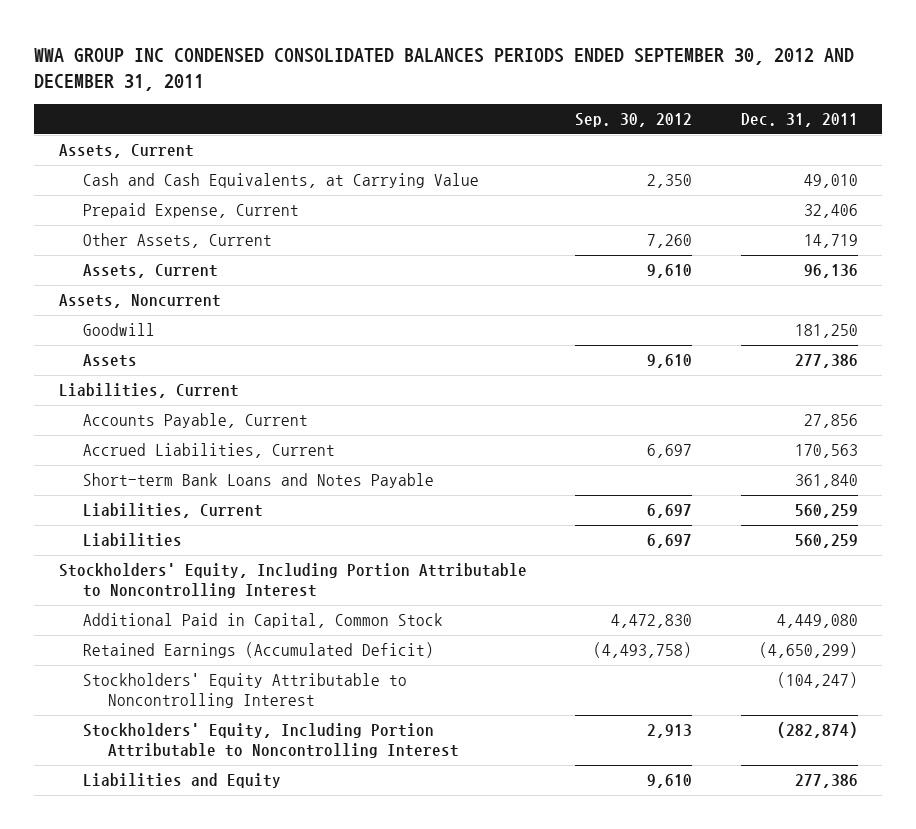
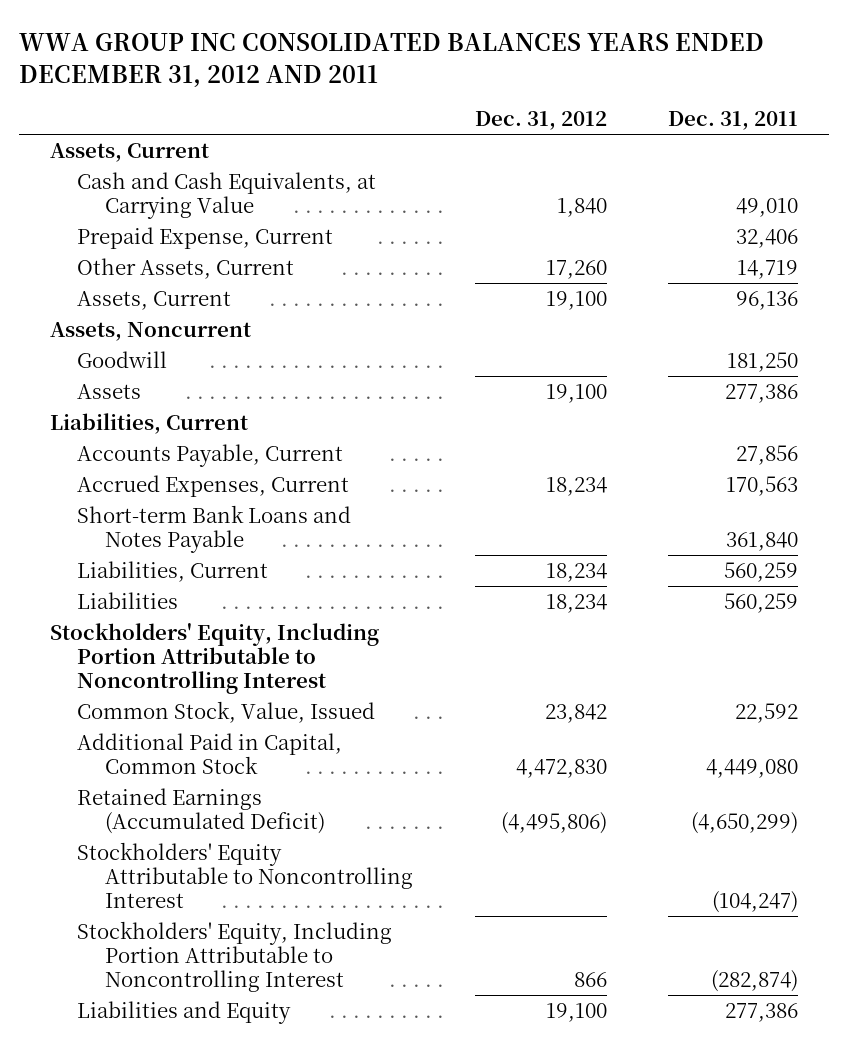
- WWA GROUP INC CONDENSED CONSOLIDATED BALANCES PERIODS ENDED SEPTEMBER 30, 2012 AND DECEMBER 31, 2011
+ WWA GROUP INC CONSOLIDATED BALANCES YEARS ENDED DECEMBER 31, 2012 AND 2011
- | Sep. 30, 2012 | Dec. 31, 2011
+ | Dec. 31, 2012 | Dec. 31, 2011
- Accrued Liabilities, Current | 6,697 | 170,563
+ Accrued Expenses, Current | 18,234 | 170,563
+ Common Stock, Value, Issued | 23,842 | 22,592

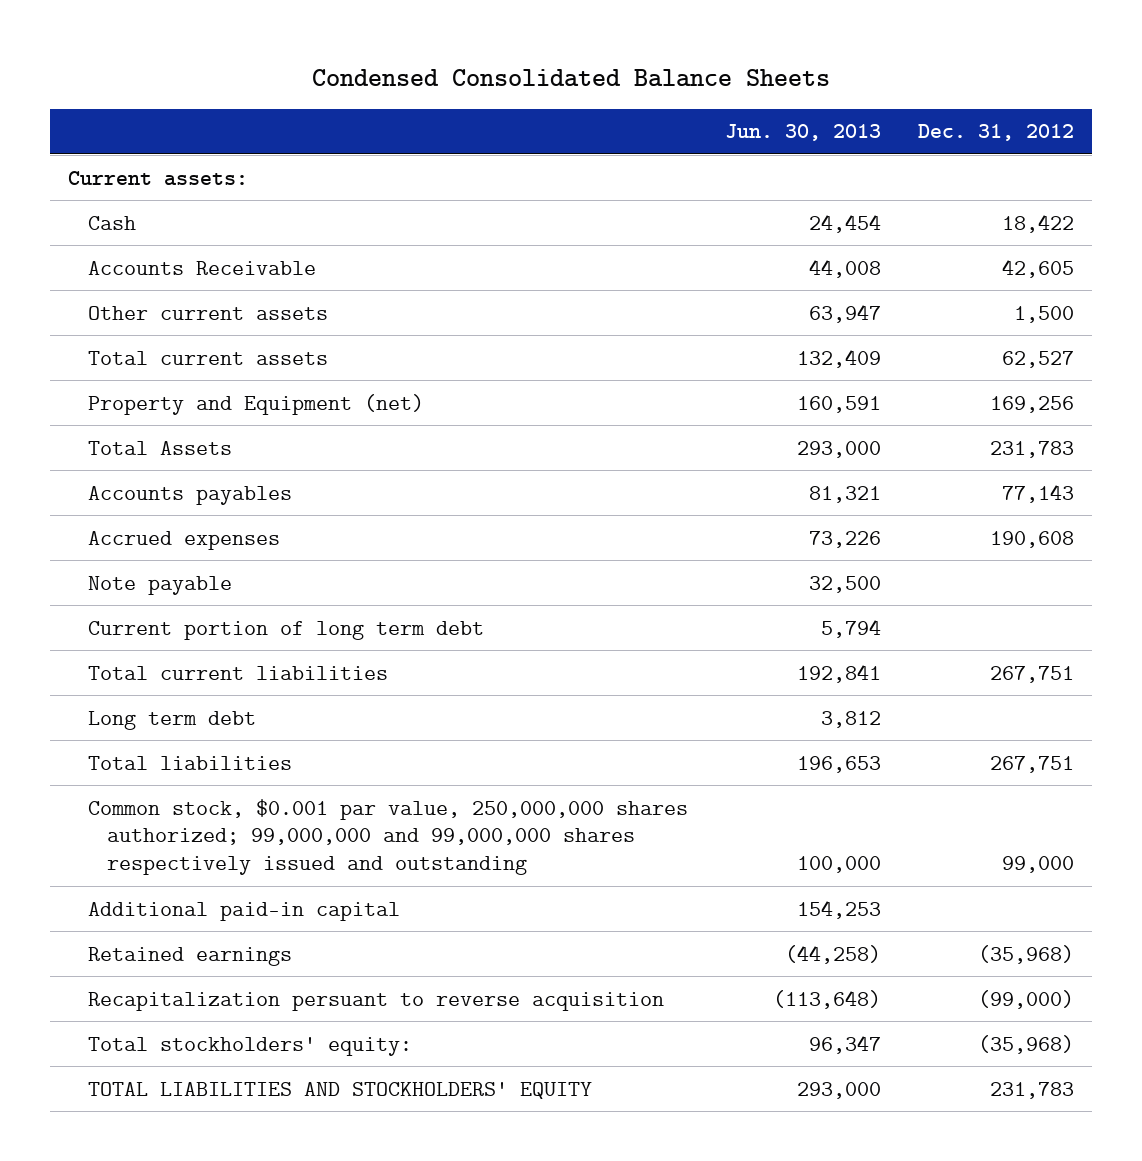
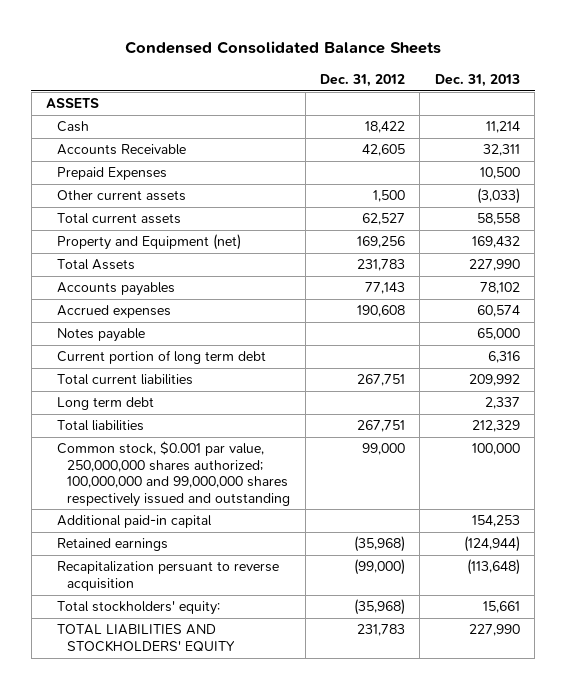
- | Jun. 30, 2013 | Dec. 31, 2012
+ | Dec. 31, 2012 | Dec. 31, 2013
- Current assets:
+ ASSETS
+ Prepaid Expenses | | 10,500
- Note payable | 32,500 |
+ Notes payable | | 65,000
- Common stock, $0.001 par value, 250,000,000 shares authorized; 99,000,000 and 99,000,000 shares respectively issued and outstanding | 100,000 | 99,000
+ Common stock, $0.001 par value, 250,000,000 shares authorized; 100,000,000 and 99,000,000 shares respectively issued and outstanding | 99,000 | 100,000

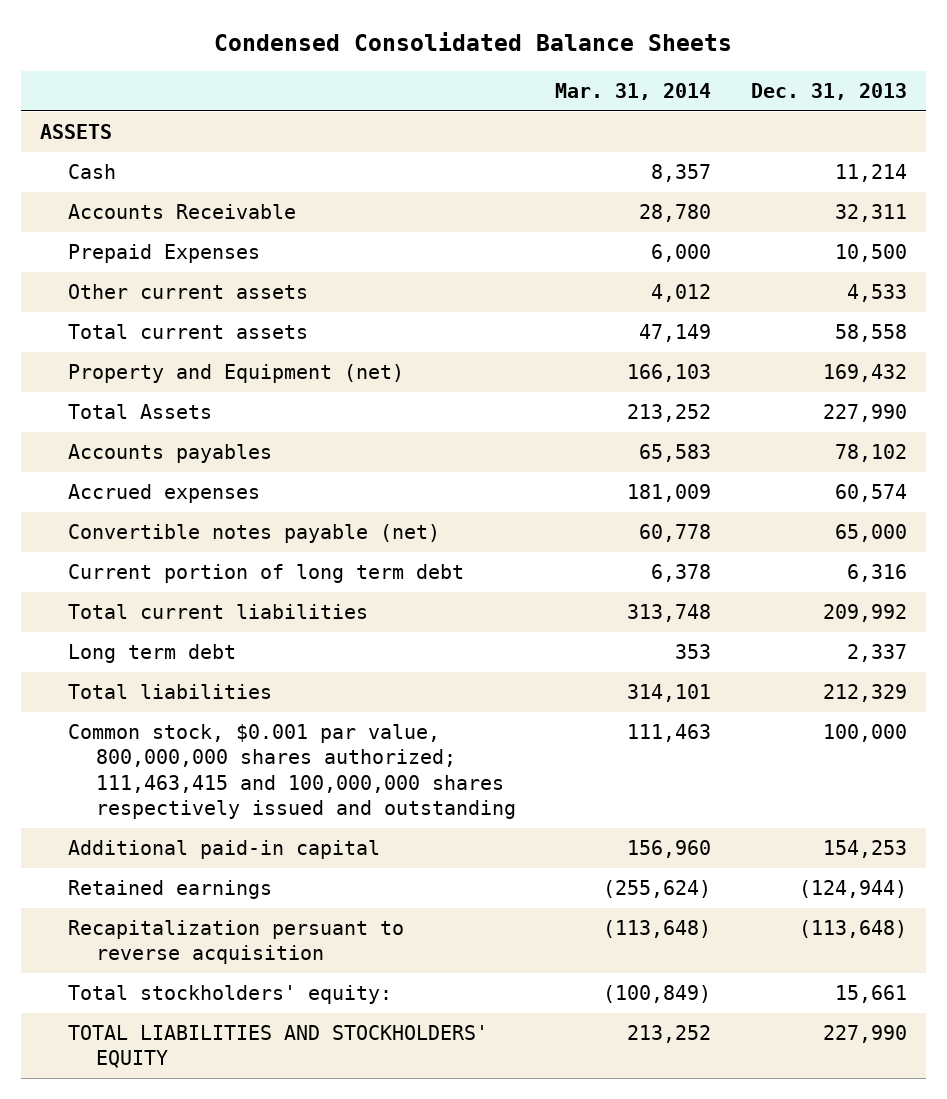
- | Dec. 31, 2012 | Dec. 31, 2013
+ | Mar. 31, 2014 | Dec. 31, 2013
- Other current assets | 1,500 | (3,033)
+ Other current assets | 4,012 | 4,533
- Notes payable | | 65,000
+ Convertible notes payable (net) | 60,778 | 65,000
- Common stock, $0.001 par value, 250,000,000 shares authorized; 100,000,000 and 99,000,000 shares respectively issued and outstanding | 99,000 | 100,000
+ Common stock, $0.001 par value, 800,000,000 shares authorized; 111,463,415 and 100,000,000 shares respectively issued and outstanding | 111,463 | 100,000

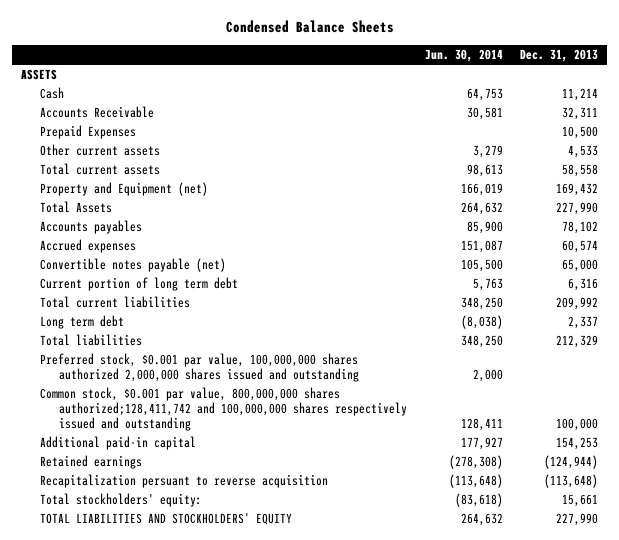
- Condensed Consolidated Balance Sheets
+ Condensed Balance Sheets
- | Mar. 31, 2014 | Dec. 31, 2013
+ | Jun. 30, 2014 | Dec. 31, 2013
- Common stock, $0.001 par value, 800,000,000 shares authorized; 111,463,415 and 100,000,000 shares respectively issued and outstanding | 111,463 | 100,000
+ Preferred stock, $0.001 par value, 100,000,000 shares authorized 2,000,000 shares issued and outstanding | 2,000 |
+ Common stock, $0.001 par value, 800,000,000 shares authorized;128,411,742 and 100,000,000 shares respectively issued and outstanding | 128,411 | 100,000

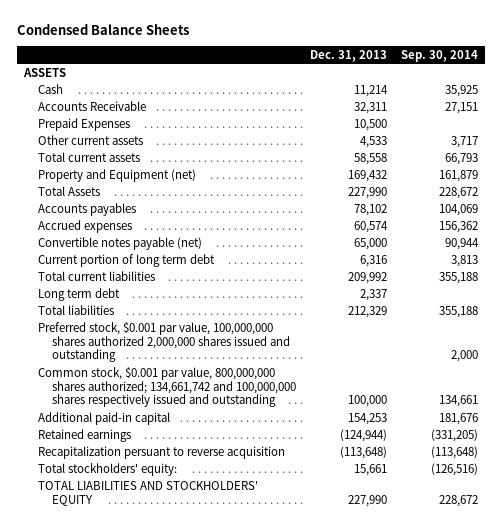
- | Jun. 30, 2014 | Dec. 31, 2013
+ | Dec. 31, 2013 | Sep. 30, 2014
- Common stock, $0.001 par value, 800,000,000 shares authorized;128,411,742 and 100,000,000 shares respectively issued and outstanding | 128,411 | 100,000
+ Common stock, $0.001 par value, 800,000,000 shares authorized; 134,661,742 and 100,000,000 shares respectively issued and outstanding | 100,000 | 134,661

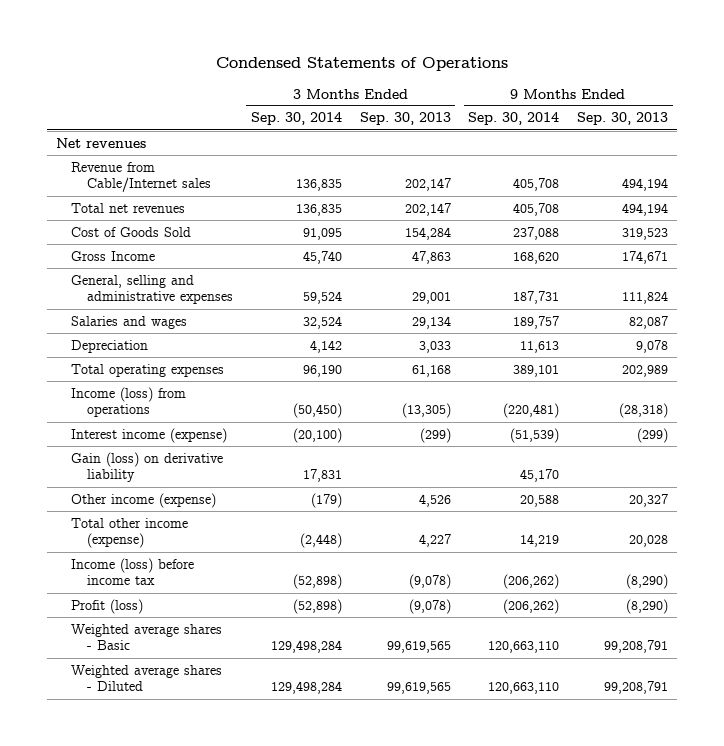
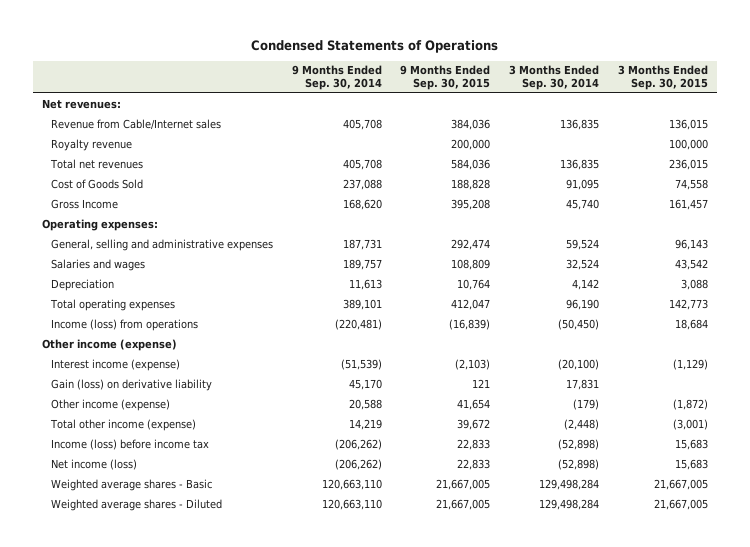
- | 3 Months Ended Sep. 30, 2014 | 3 Months Ended Sep. 30, 2013 | 9 Months Ended Sep. 30, 2014 | 9 Months Ended Sep. 30, 2013
+ | 9 Months Ended Sep. 30, 2014 | 9 Months Ended Sep. 30, 2015 | 3 Months Ended Sep. 30, 2014 | 3 Months Ended Sep. 30, 2015
- Net revenues
+ Net revenues:
+ Royalty revenue | | 200,000 | | 100,000
+ Operating expenses:
+ Other income (expense)
- Profit (loss) | (52,898) | (9,078) | (206,262) | (8,290)
+ Net income (loss) | (206,262) | 22,833 | (52,898) | 15,683

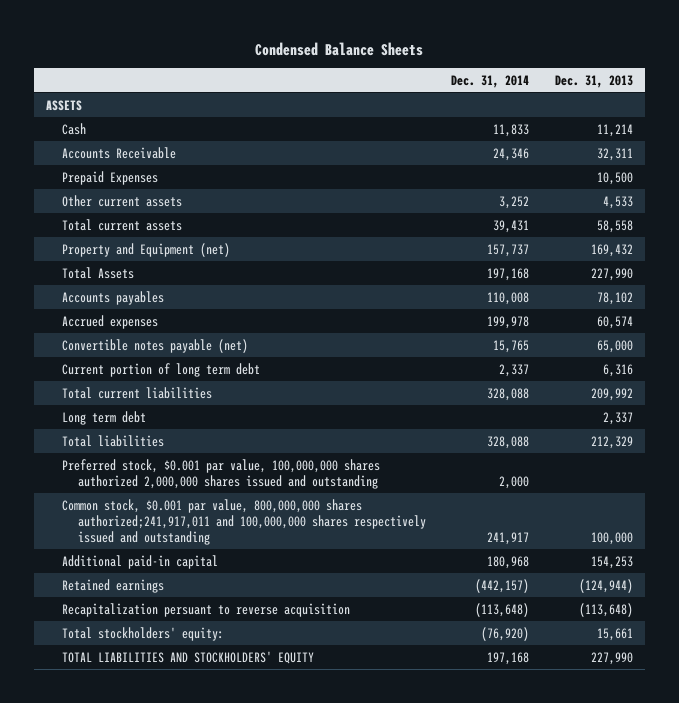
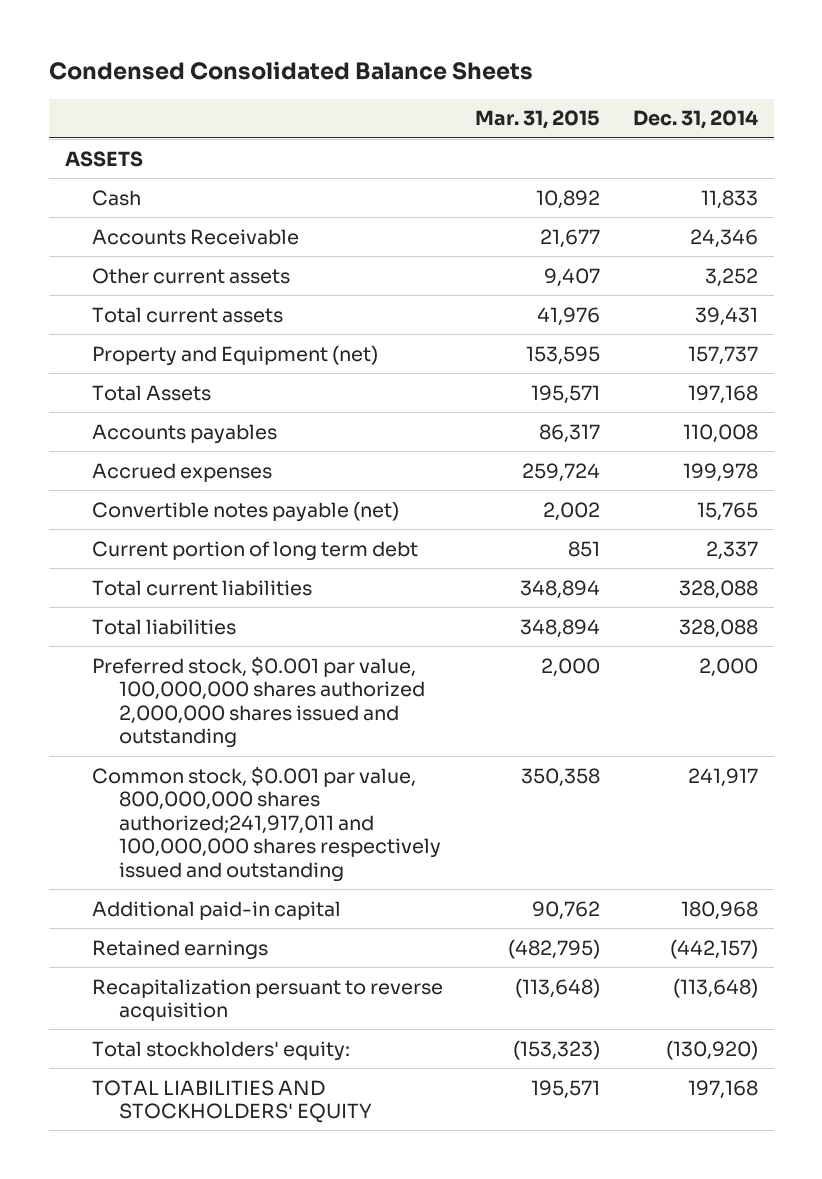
- Condensed Balance Sheets
+ Condensed Consolidated Balance Sheets
- | Dec. 31, 2014 | Dec. 31, 2013
+ | Mar. 31, 2015 | Dec. 31, 2014
- Prepaid Expenses | | 10,500
- Long term debt | | 2,337
- Total stockholders' equity: | (76,920) | 15,661
+ Total stockholders' equity: | (153,323) | (130,920)

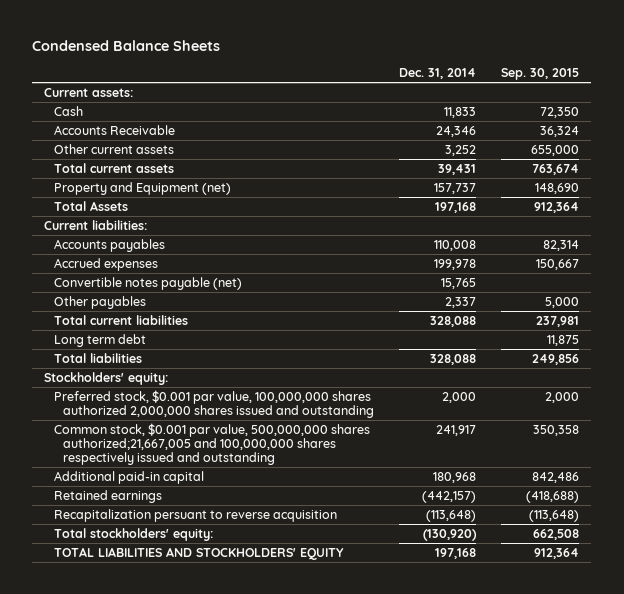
- Condensed Consolidated Balance Sheets
+ Condensed Balance Sheets
- | Mar. 31, 2015 | Dec. 31, 2014
+ | Dec. 31, 2014 | Sep. 30, 2015
- ASSETS
+ Current assets:
+ Current liabilities:
- Current portion of long term debt | 851 | 2,337
+ Other payables | 2,337 | 5,000
+ Long term debt | | 11,875
+ Stockholders' equity:
- Common stock, $0.001 par value, 800,000,000 shares authorized;241,917,011 and 100,000,000 shares respectively issued and outstanding | 350,358 | 241,917
+ Common stock, $0.001 par value, 500,000,000 shares authorized;21,667,005 and 100,000,000 shares respectively issued and outstanding | 241,917 | 350,358

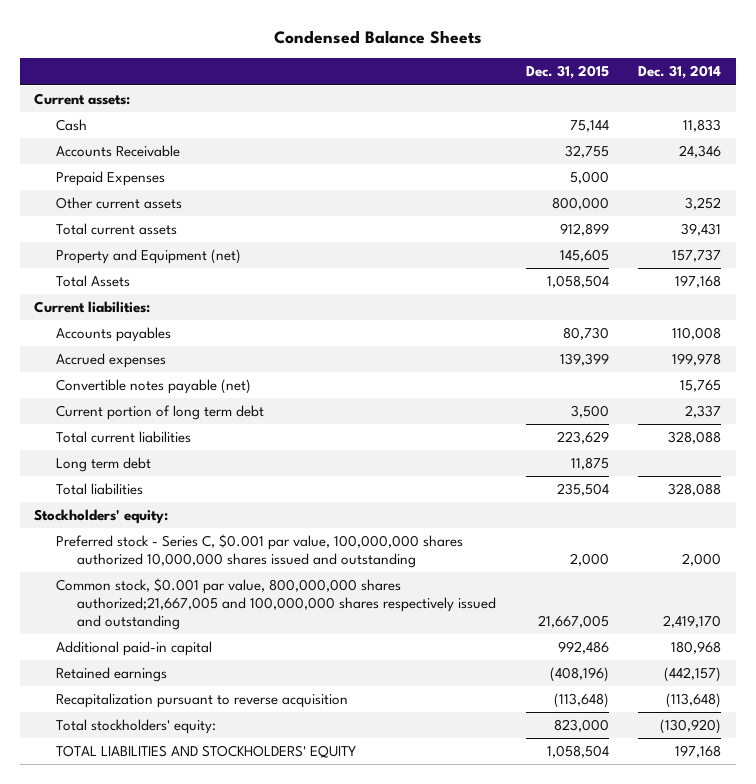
- | Dec. 31, 2014 | Sep. 30, 2015
+ | Dec. 31, 2015 | Dec. 31, 2014
+ Prepaid Expenses | 5,000 |
- Other payables | 2,337 | 5,000
+ Current portion of long term debt | 3,500 | 2,337
- Preferred stock, $0.001 par value, 100,000,000 shares authorized 2,000,000 shares issued and outstanding | 2,000 | 2,000
- Common stock, $0.001 par value, 500,000,000 shares authorized;21,667,005 and 100,000,000 shares respectively issued and outstanding | 241,917 | 350,358
+ Preferred stock - Series C, $0.001 par value, 100,000,000 shares authorized 10,000,000 shares issued and outstanding | 2,000 | 2,000
+ Common stock, $0.001 par value, 800,000,000 shares authorized;21,667,005 and 100,000,000 shares respectively issued and outstanding | 21,667,005 | 2,419,170
- Recapitalization persuant to reverse acquisition | (113,648) | (113,648)
+ Recapitalization pursuant to reverse acquisition | (113,648) | (113,648)

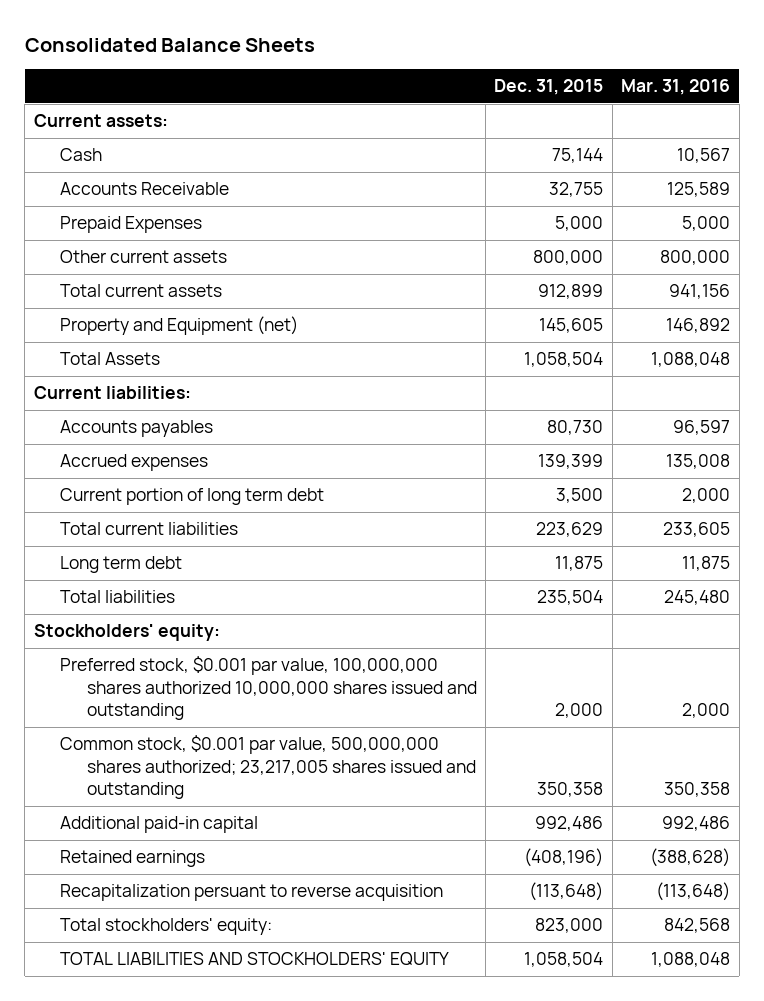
- Condensed Balance Sheets
+ Consolidated Balance Sheets
- | Dec. 31, 2015 | Dec. 31, 2014
+ | Dec. 31, 2015 | Mar. 31, 2016
- Convertible notes payable (net) | | 15,765
- Preferred stock - Series C, $0.001 par value, 100,000,000 shares authorized 10,000,000 shares issued and outstanding | 2,000 | 2,000
- Common stock, $0.001 par value, 800,000,000 shares authorized;21,667,005 and 100,000,000 shares respectively issued and outstanding | 21,667,005 | 2,419,170
+ Preferred stock, $0.001 par value, 100,000,000 shares authorized 10,000,000 shares issued and outstanding | 2,000 | 2,000
+ Common stock, $0.001 par value, 500,000,000 shares authorized; 23,217,005 shares issued and outstanding | 350,358 | 350,358
- Recapitalization pursuant to reverse acquisition | (113,648) | (113,648)
+ Recapitalization persuant to reverse acquisition | (113,648) | (113,648)

